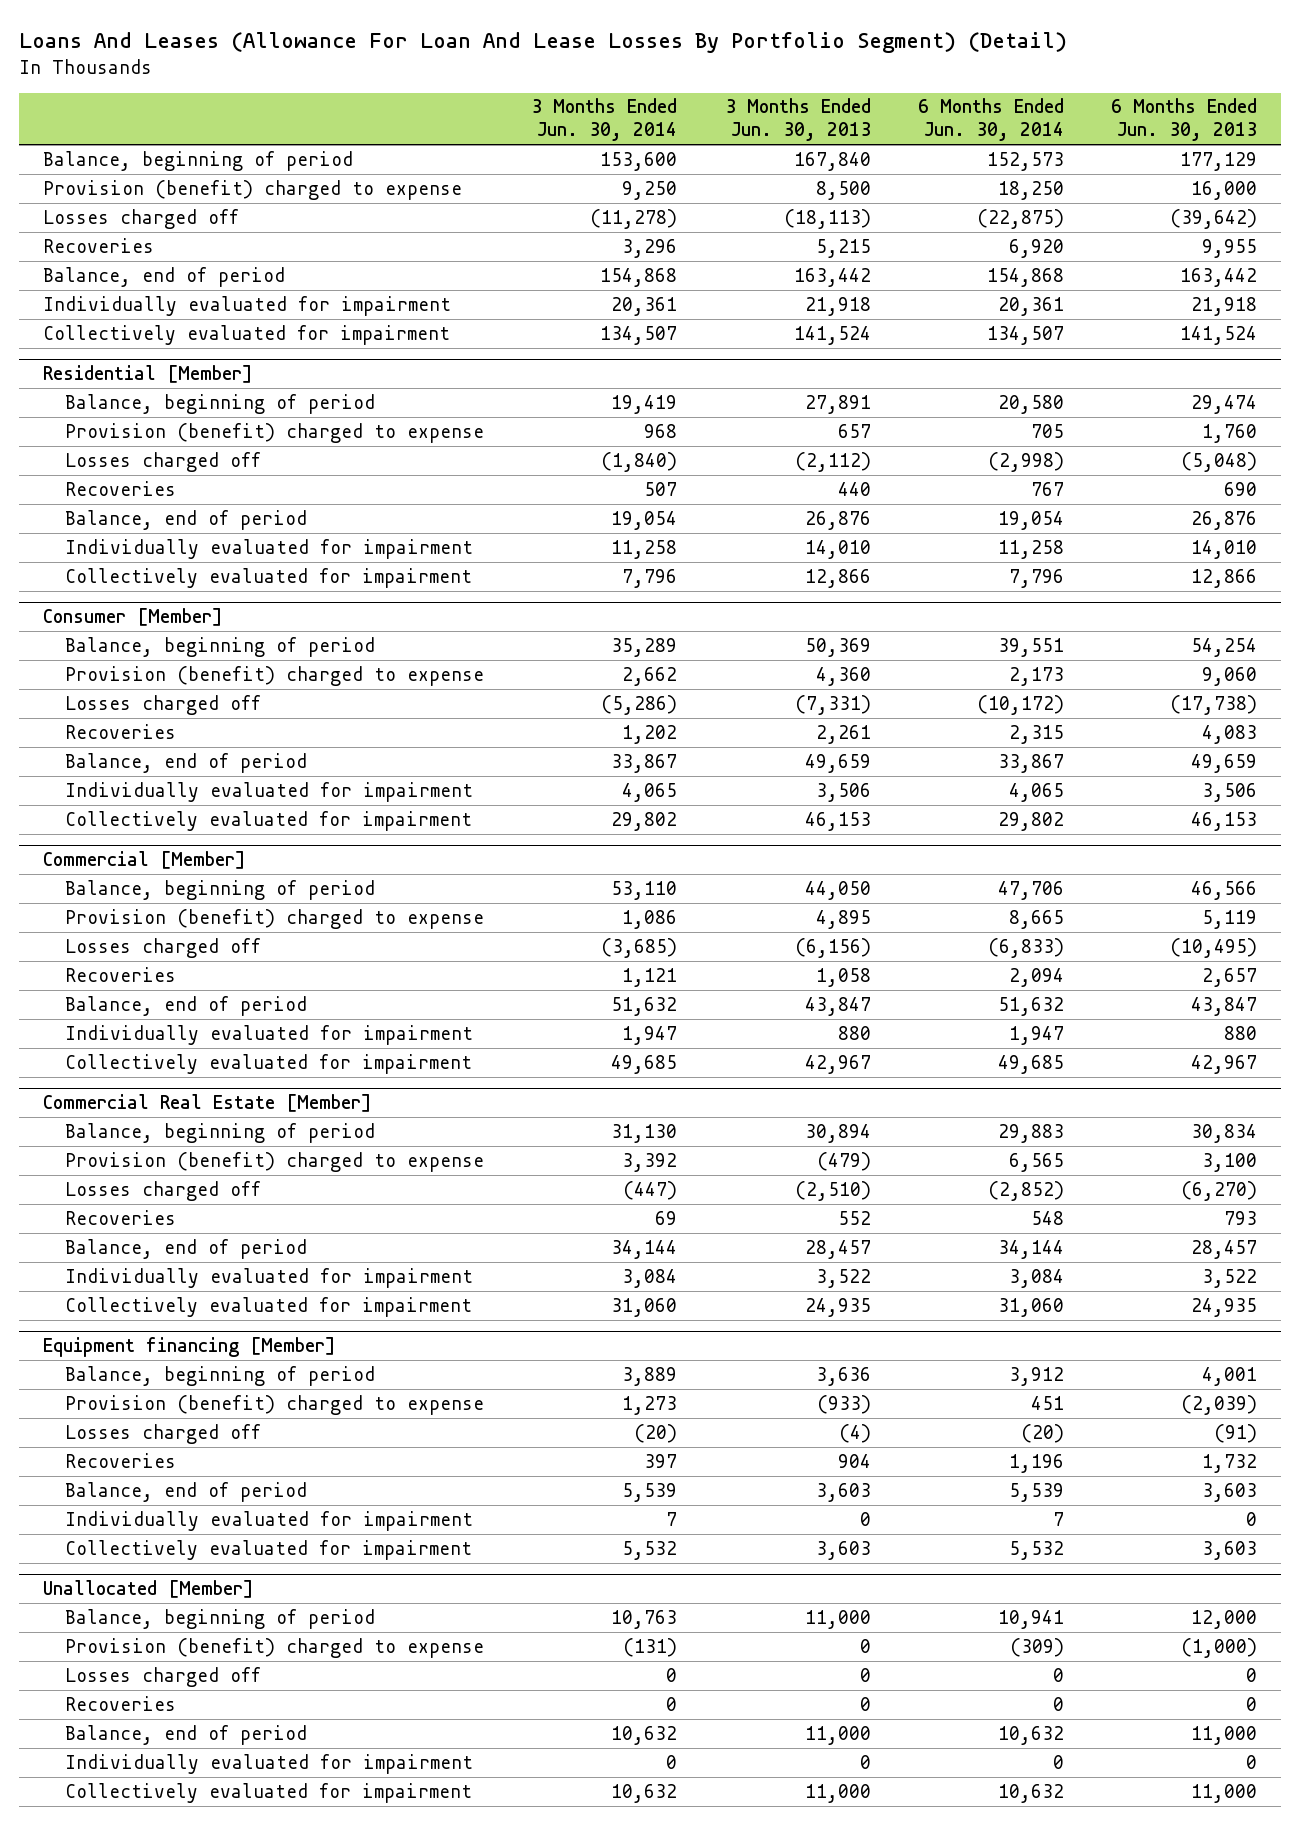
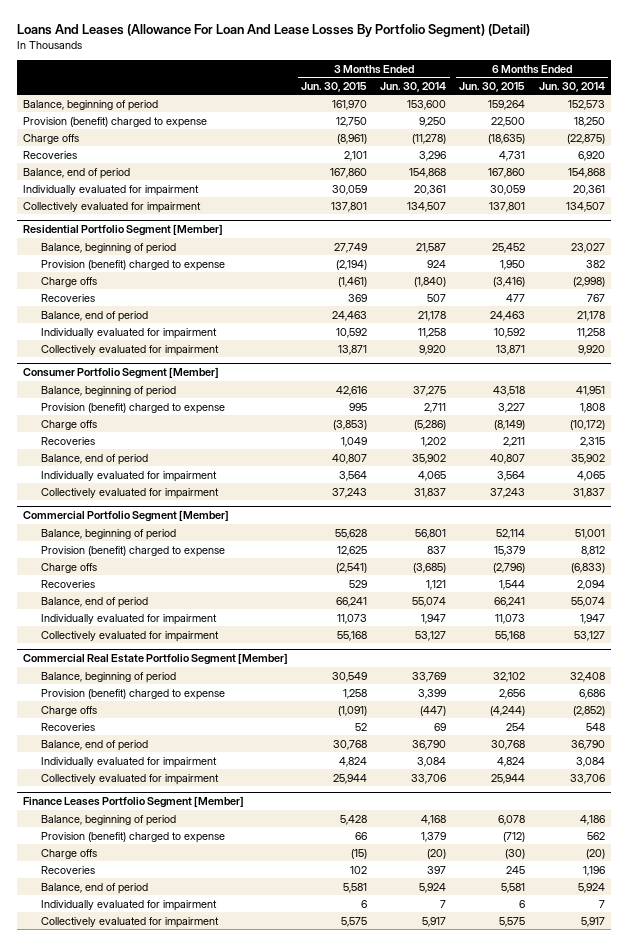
- | 3 Months Ended Jun. 30, 2014 | 3 Months Ended Jun. 30, 2013 | 6 Months Ended Jun. 30, 2014 | 6 Months Ended Jun. 30, 2013
+ | 3 Months Ended Jun. 30, 2015 | 3 Months Ended Jun. 30, 2014 | 6 Months Ended Jun. 30, 2015 | 6 Months Ended Jun. 30, 2014
- Losses charged off | (11,278) | (18,113) | (22,875) | (39,642)
+ Charge offs | (8,961) | (11,278) | (18,635) | (22,875)
- Residential [Member]
- Balance, beginning of period | 19,419 | 27,891 | 20,580 | 29,474
- Provision (benefit) charged to expense | 968 | 657 | 705 | 1,760
- Losses charged off | (1,840) | (2,112) | (2,998) | (5,048)
+ Residential Portfolio Segment [Member]
+ Balance, beginning of period | 27,749 | 21,587 | 25,452 | 23,027
+ Provision (benefit) charged to expense | (2,194) | 924 | 1,950 | 382
+ Charge offs | (1,461) | (1,840) | (3,416) | (2,998)
- Balance, end of period | 19,054 | 26,876 | 19,054 | 26,876
+ Balance, end of period | 24,463 | 21,178 | 24,463 | 21,178
- Collectively evaluated for impairment | 7,796 | 12,866 | 7,796 | 12,866
- Consumer [Member]
- Balance, beginning of period | 35,289 | 50,369 | 39,551 | 54,254
- Provision (benefit) charged to expense | 2,662 | 4,360 | 2,173 | 9,060
- Losses charged off | (5,286) | (7,331) | (10,172) | (17,738)
+ Collectively evaluated for impairment | 13,871 | 9,920 | 13,871 | 9,920
+ Consumer Portfolio Segment [Member]
+ Balance, beginning of period | 42,616 | 37,275 | 43,518 | 41,951
+ Provision (benefit) charged to expense | 995 | 2,711 | 3,227 | 1,808
+ Charge offs | (3,853) | (5,286) | (8,149) | (10,172)
- Balance, end of period | 33,867 | 49,659 | 33,867 | 49,659
+ Balance, end of period | 40,807 | 35,902 | 40,807 | 35,902
- Collectively evaluated for impairment | 29,802 | 46,153 | 29,802 | 46,153
- Commercial [Member]
- Balance, beginning of period | 53,110 | 44,050 | 47,706 | 46,566
- Provision (benefit) charged to expense | 1,086 | 4,895 | 8,665 | 5,119
- Losses charged off | (3,685) | (6,156) | (6,833) | (10,495)
+ Collectively evaluated for impairment | 37,243 | 31,837 | 37,243 | 31,837
+ Commercial Portfolio Segment [Member]
+ Balance, beginning of period | 55,628 | 56,801 | 52,114 | 51,001
+ Provision (benefit) charged to expense | 12,625 | 837 | 15,379 | 8,812
+ Charge offs | (2,541) | (3,685) | (2,796) | (6,833)
- Balance, end of period | 51,632 | 43,847 | 51,632 | 43,847
+ Balance, end of period | 66,241 | 55,074 | 66,241 | 55,074
- Collectively evaluated for impairment | 49,685 | 42,967 | 49,685 | 42,967
- Commercial Real Estate [Member]
- Balance, beginning of period | 31,130 | 30,894 | 29,883 | 30,834
- Provision (benefit) charged to expense | 3,392 | (479) | 6,565 | 3,100
- Losses charged off | (447) | (2,510) | (2,852) | (6,270)
+ Collectively evaluated for impairment | 55,168 | 53,127 | 55,168 | 53,127
+ Commercial Real Estate Portfolio Segment [Member]
+ Balance, beginning of period | 30,549 | 33,769 | 32,102 | 32,408
+ Provision (benefit) charged to expense | 1,258 | 3,399 | 2,656 | 6,686
+ Charge offs | (1,091) | (447) | (4,244) | (2,852)
- Balance, end of period | 34,144 | 28,457 | 34,144 | 28,457
+ Balance, end of period | 30,768 | 36,790 | 30,768 | 36,790
- Collectively evaluated for impairment | 31,060 | 24,935 | 31,060 | 24,935
- Equipment financing [Member]
- Balance, beginning of period | 3,889 | 3,636 | 3,912 | 4,001
- Provision (benefit) charged to expense | 1,273 | (933) | 451 | (2,039)
- Losses charged off | (20) | (4) | (20) | (91)
+ Collectively evaluated for impairment | 25,944 | 33,706 | 25,944 | 33,706
+ Finance Leases Portfolio Segment [Member]
+ Balance, beginning of period | 5,428 | 4,168 | 6,078 | 4,186
+ Provision (benefit) charged to expense | 66 | 1,379 | (712) | 562
+ Charge offs | (15) | (20) | (30) | (20)
- Balance, end of period | 5,539 | 3,603 | 5,539 | 3,603
+ Balance, end of period | 5,581 | 5,924 | 5,581 | 5,924
- Collectively evaluated for impairment | 5,532 | 3,603 | 5,532 | 3,603
- Unallocated [Member]
- Balance, beginning of period | 10,763 | 11,000 | 10,941 | 12,000
- Provision (benefit) charged to expense | (131) | 0 | (309) | (1,000)
- Losses charged off | 0 | 0 | 0 | 0
- Recoveries | 0 | 0 | 0 | 0
- Balance, end of period | 10,632 | 11,000 | 10,632 | 11,000
- Individually evaluated for impairment | 0 | 0 | 0 | 0
- Collectively evaluated for impairment | 10,632 | 11,000 | 10,632 | 11,000
+ Collectively evaluated for impairment | 5,575 | 5,917 | 5,575 | 5,917

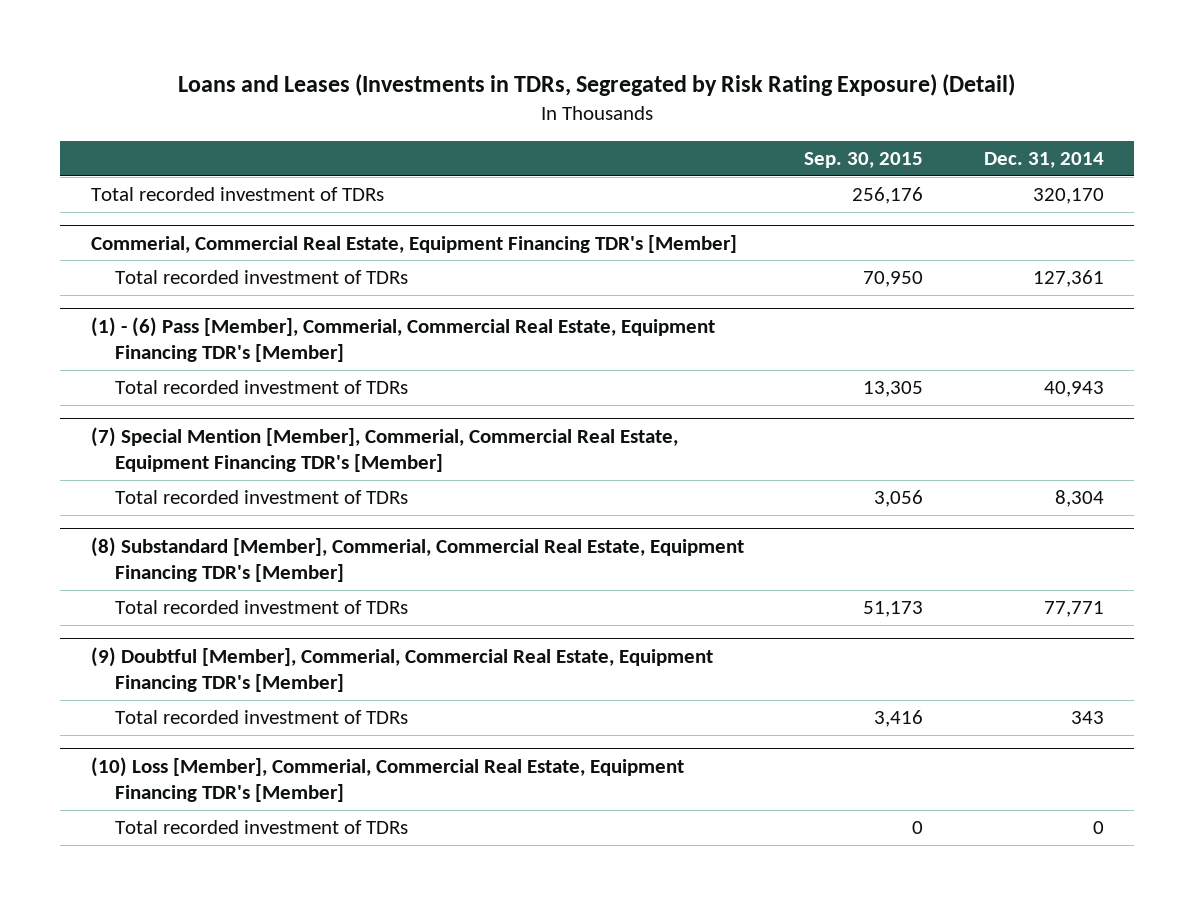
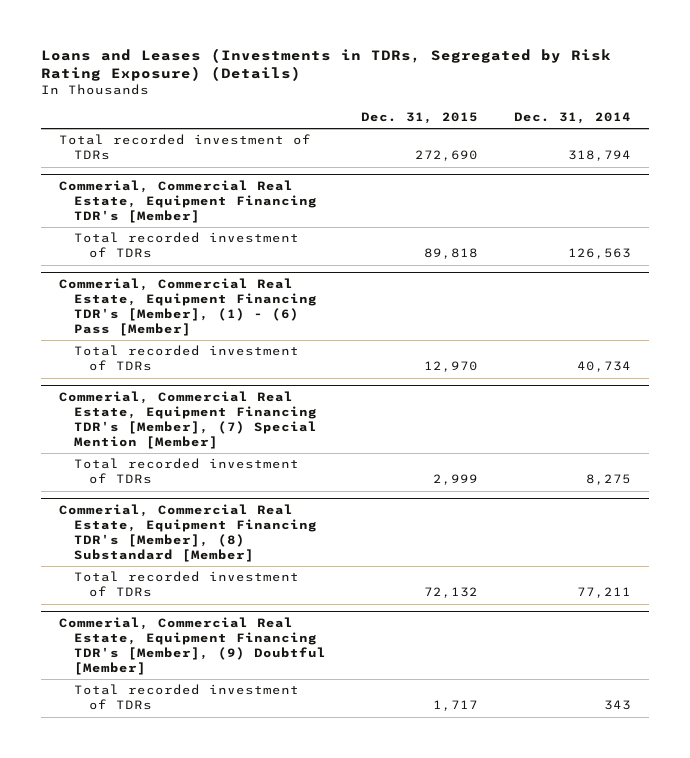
- Loans and Leases (Investments in TDRs, Segregated by Risk Rating Exposure) (Detail)
+ Loans and Leases (Investments in TDRs, Segregated by Risk Rating Exposure) (Details)
- | Sep. 30, 2015 | Dec. 31, 2014
+ | Dec. 31, 2015 | Dec. 31, 2014
- Total recorded investment of TDRs | 256,176 | 320,170
+ Total recorded investment of TDRs | 272,690 | 318,794
@ Commerial, Commercial Real Estate, Equipment Financing TDR's [Member]
- Total recorded investment of TDRs | 70,950 | 127,361
- (1) - (6) Pass [Member], Commerial, Commercial Real Estate, Equipment Financing TDR's [Member]
- Total recorded investment of TDRs | 13,305 | 40,943
- (7) Special Mention [Member], Commerial, Commercial Real Estate, Equipment Financing TDR's [Member]
- Total recorded investment of TDRs | 3,056 | 8,304
- (8) Substandard [Member], Commerial, Commercial Real Estate, Equipment Financing TDR's [Member]
- Total recorded investment of TDRs | 51,173 | 77,771
- (9) Doubtful [Member], Commerial, Commercial Real Estate, Equipment Financing TDR's [Member]
@ Commerial, Commercial Real Estate, Equipment Financing TDR's [Member]
+ Total recorded investment of TDRs | 89,818 | 126,563
+ Commerial, Commercial Real Estate, Equipment Financing TDR's [Member], (1) - (6) Pass [Member]
+ Total recorded investment of TDRs | 12,970 | 40,734
+ Commerial, Commercial Real Estate, Equipment Financing TDR's [Member], (7) Special Mention [Member]
+ Total recorded investment of TDRs | 2,999 | 8,275
+ Commerial, Commercial Real Estate, Equipment Financing TDR's [Member], (8) Substandard [Member]
+ Total recorded investment of TDRs | 72,132 | 77,211
+ Commerial, Commercial Real Estate, Equipment Financing TDR's [Member], (9) Doubtful [Member]
- (10) Loss [Member], Commerial, Commercial Real Estate, Equipment Financing TDR's [Member]
- Total recorded investment of TDRs | 0 | 0

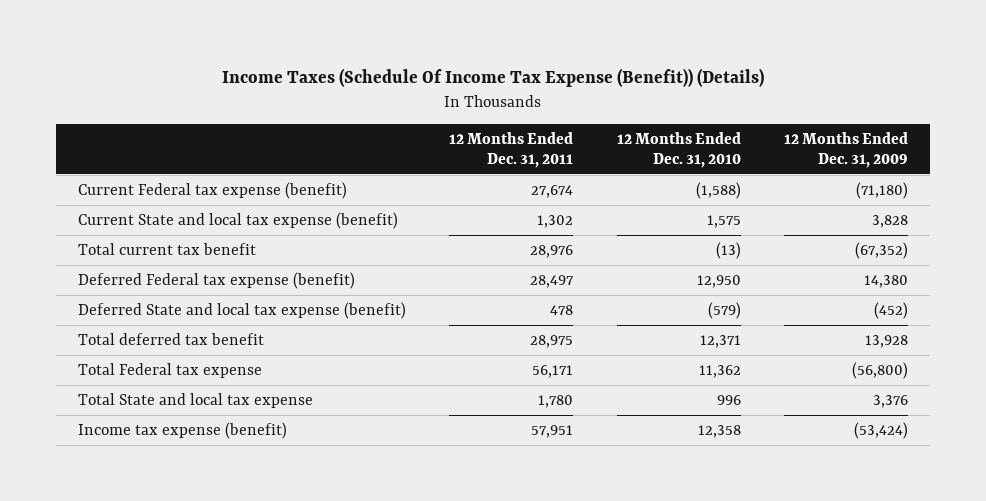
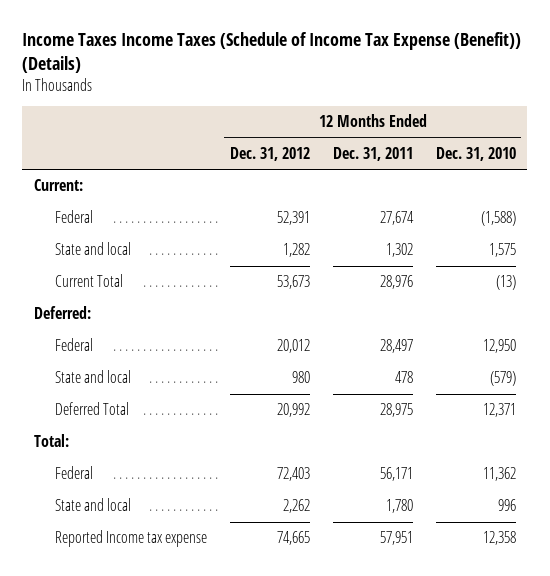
- Income Taxes (Schedule Of Income Tax Expense (Benefit)) (Details)
+ Income Taxes Income Taxes (Schedule of Income Tax Expense (Benefit)) (Details)
- | 12 Months Ended Dec. 31, 2011 | 12 Months Ended Dec. 31, 2010 | 12 Months Ended Dec. 31, 2009
+ | 12 Months Ended Dec. 31, 2012 | 12 Months Ended Dec. 31, 2011 | 12 Months Ended Dec. 31, 2010
- Current Federal tax expense (benefit) | 27,674 | (1,588) | (71,180)
- Current State and local tax expense (benefit) | 1,302 | 1,575 | 3,828
- Total current tax benefit | 28,976 | (13) | (67,352)
- Deferred Federal tax expense (benefit) | 28,497 | 12,950 | 14,380
- Deferred State and local tax expense (benefit) | 478 | (579) | (452)
- Total deferred tax benefit | 28,975 | 12,371 | 13,928
- Total Federal tax expense | 56,171 | 11,362 | (56,800)
- Total State and local tax expense | 1,780 | 996 | 3,376
- Income tax expense (benefit) | 57,951 | 12,358 | (53,424)
+ Current:
+ Federal | 52,391 | 27,674 | (1,588)
+ State and local | 1,282 | 1,302 | 1,575
+ Current Total | 53,673 | 28,976 | (13)
+ Deferred:
+ Federal | 20,012 | 28,497 | 12,950
+ State and local | 980 | 478 | (579)
+ Deferred Total | 20,992 | 28,975 | 12,371
+ Total:
+ Federal | 72,403 | 56,171 | 11,362
+ State and local | 2,262 | 1,780 | 996
+ Reported Income tax expense | 74,665 | 57,951 | 12,358

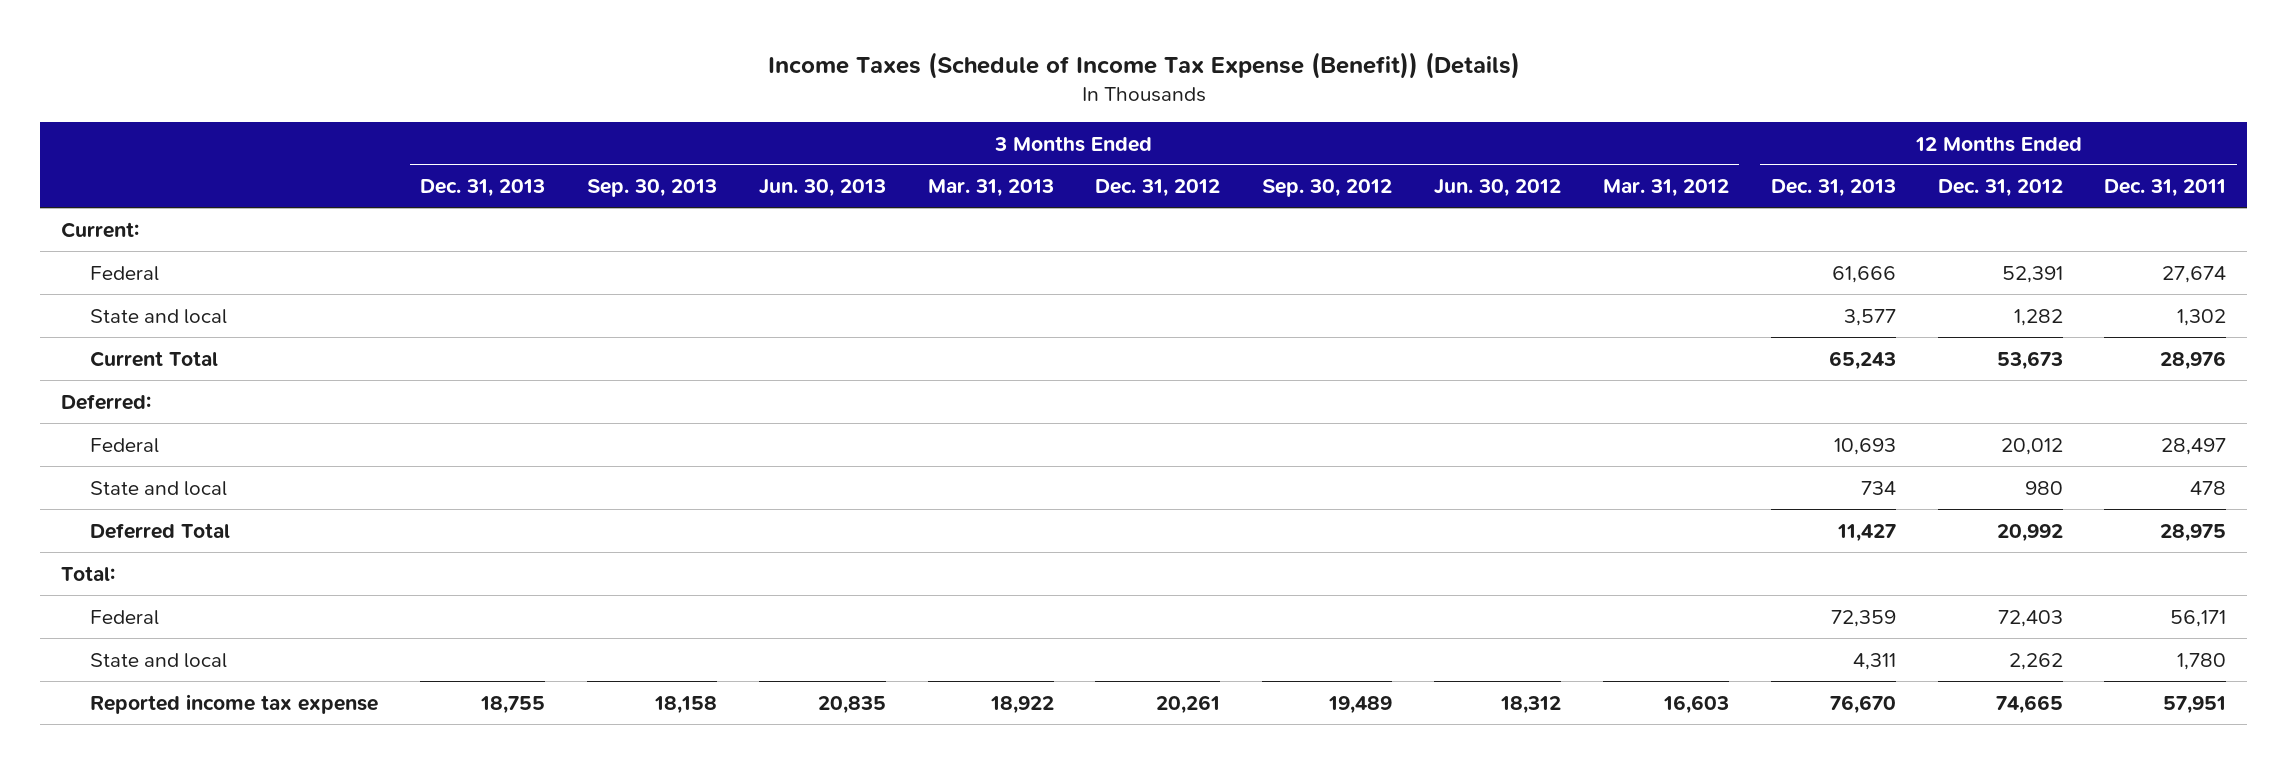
- Income Taxes Income Taxes (Schedule of Income Tax Expense (Benefit)) (Details)
+ Income Taxes (Schedule of Income Tax Expense (Benefit)) (Details)
- | 12 Months Ended Dec. 31, 2012 | 12 Months Ended Dec. 31, 2011 | 12 Months Ended Dec. 31, 2010
+ | 3 Months Ended Dec. 31, 2013 | 3 Months Ended Sep. 30, 2013 | 3 Months Ended Jun. 30, 2013 | 3 Months Ended Mar. 31, 2013 | 3 Months Ended Dec. 31, 2012 | 3 Months Ended Sep. 30, 2012 | 3 Months Ended Jun. 30, 2012 | 3 Months Ended Mar. 31, 2012 | 12 Months Ended Dec. 31, 2013 | 12 Months Ended Dec. 31, 2012 | 12 Months Ended Dec. 31, 2011
- Reported Income tax expense | 74,665 | 57,951 | 12,358
+ Reported income tax expense | 18,755 | 18,158 | 20,835 | 18,922 | 20,261 | 19,489 | 18,312 | 16,603 | 76,670 | 74,665 | 57,951

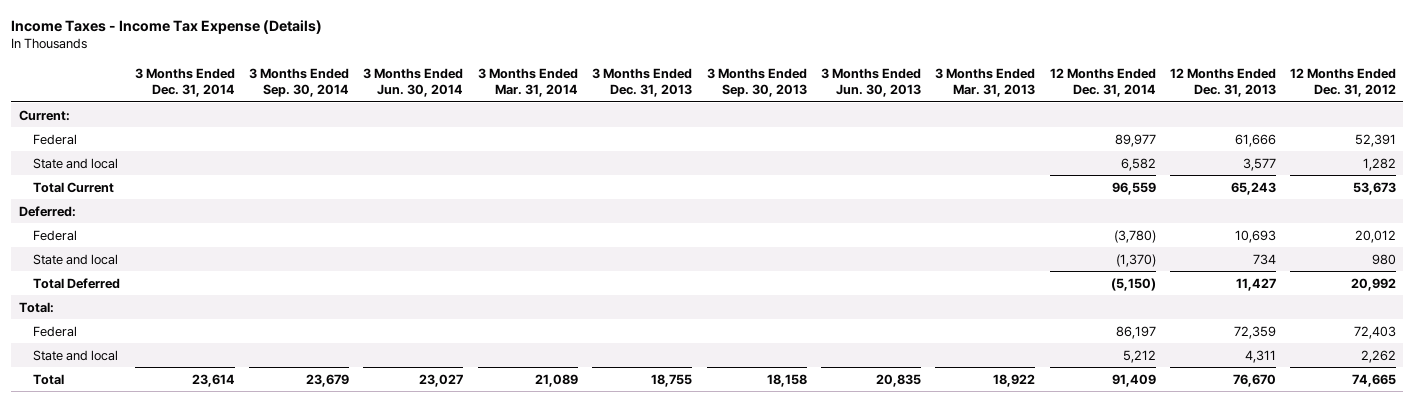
- Income Taxes (Schedule of Income Tax Expense (Benefit)) (Details)
+ Income Taxes - Income Tax Expense (Details)
- | 3 Months Ended Dec. 31, 2013 | 3 Months Ended Sep. 30, 2013 | 3 Months Ended Jun. 30, 2013 | 3 Months Ended Mar. 31, 2013 | 3 Months Ended Dec. 31, 2012 | 3 Months Ended Sep. 30, 2012 | 3 Months Ended Jun. 30, 2012 | 3 Months Ended Mar. 31, 2012 | 12 Months Ended Dec. 31, 2013 | 12 Months Ended Dec. 31, 2012 | 12 Months Ended Dec. 31, 2011
+ | 3 Months Ended Dec. 31, 2014 | 3 Months Ended Sep. 30, 2014 | 3 Months Ended Jun. 30, 2014 | 3 Months Ended Mar. 31, 2014 | 3 Months Ended Dec. 31, 2013 | 3 Months Ended Sep. 30, 2013 | 3 Months Ended Jun. 30, 2013 | 3 Months Ended Mar. 31, 2013 | 12 Months Ended Dec. 31, 2014 | 12 Months Ended Dec. 31, 2013 | 12 Months Ended Dec. 31, 2012
- Current Total | | | | | | | | | 65,243 | 53,673 | 28,976
+ Total Current | | | | | | | | | 96,559 | 65,243 | 53,673
- Deferred Total | | | | | | | | | 11,427 | 20,992 | 28,975
+ Total Deferred | | | | | | | | | (5,150) | 11,427 | 20,992
- Reported income tax expense | 18,755 | 18,158 | 20,835 | 18,922 | 20,261 | 19,489 | 18,312 | 16,603 | 76,670 | 74,665 | 57,951
+ Total | 23,614 | 23,679 | 23,027 | 21,089 | 18,755 | 18,158 | 20,835 | 18,922 | 91,409 | 76,670 | 74,665

